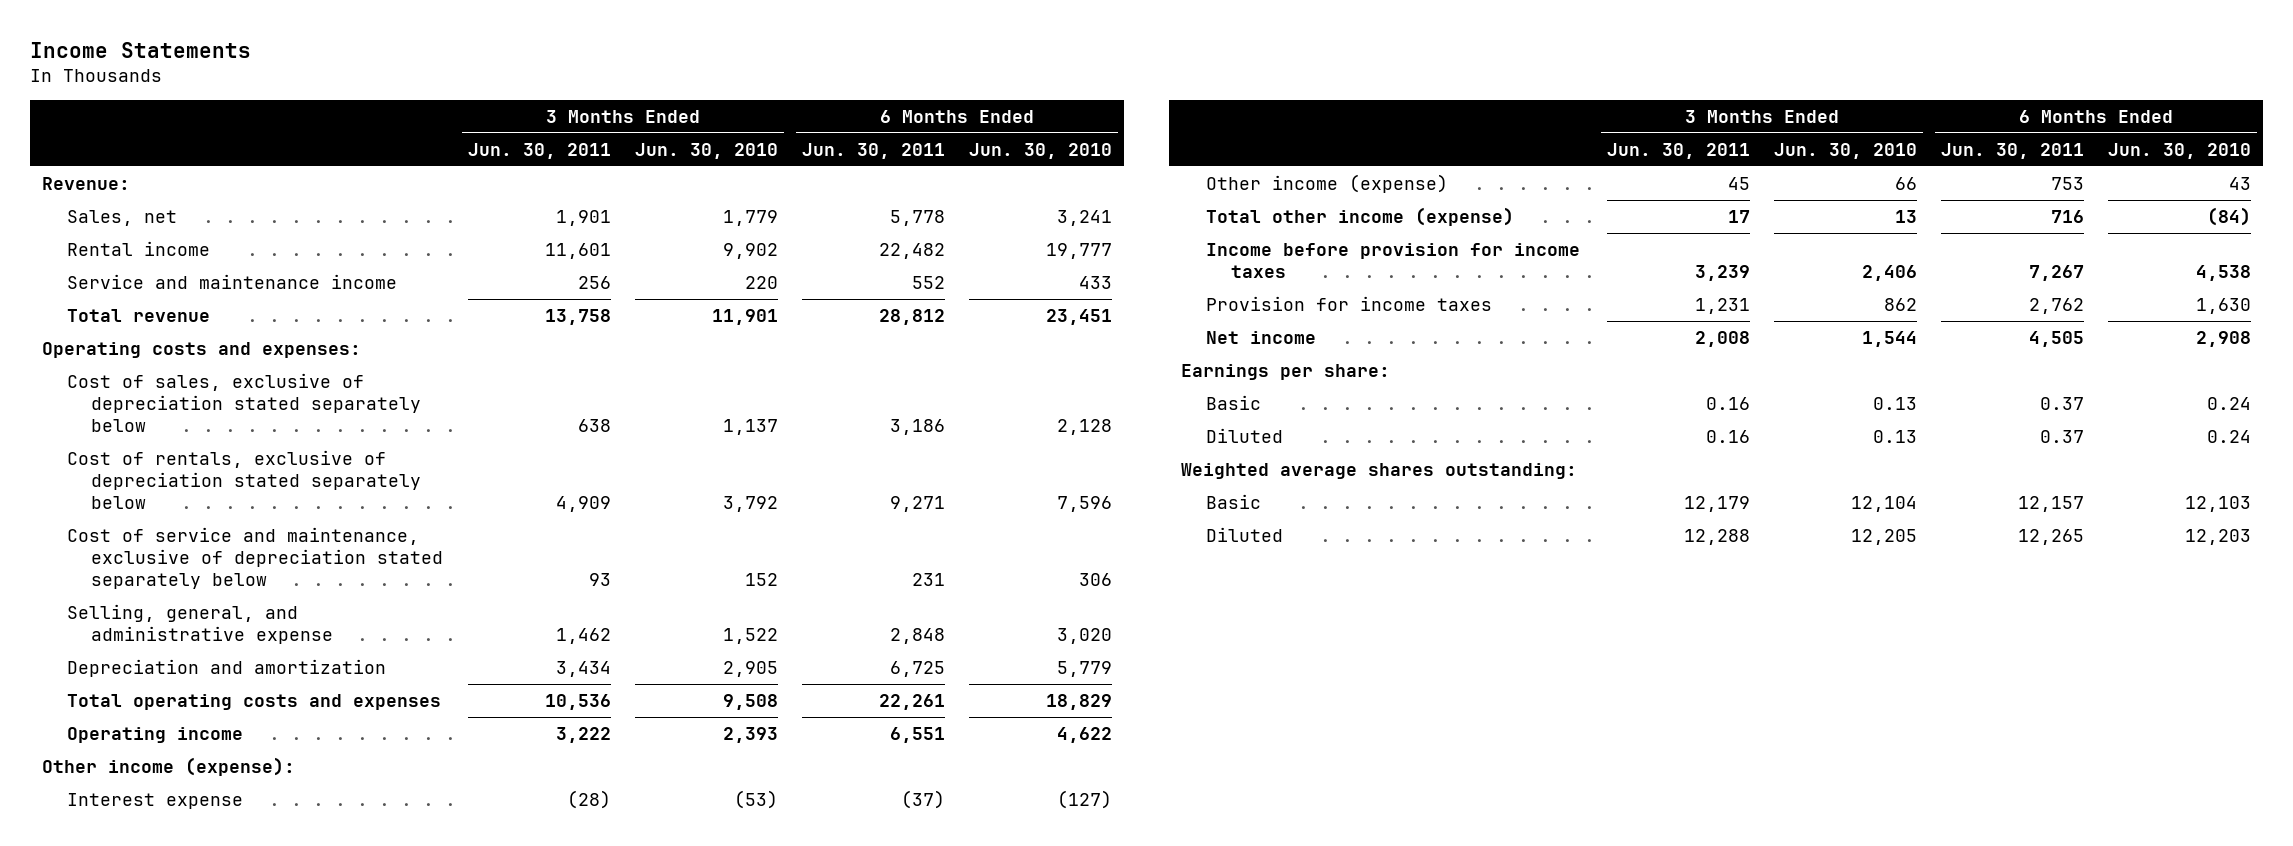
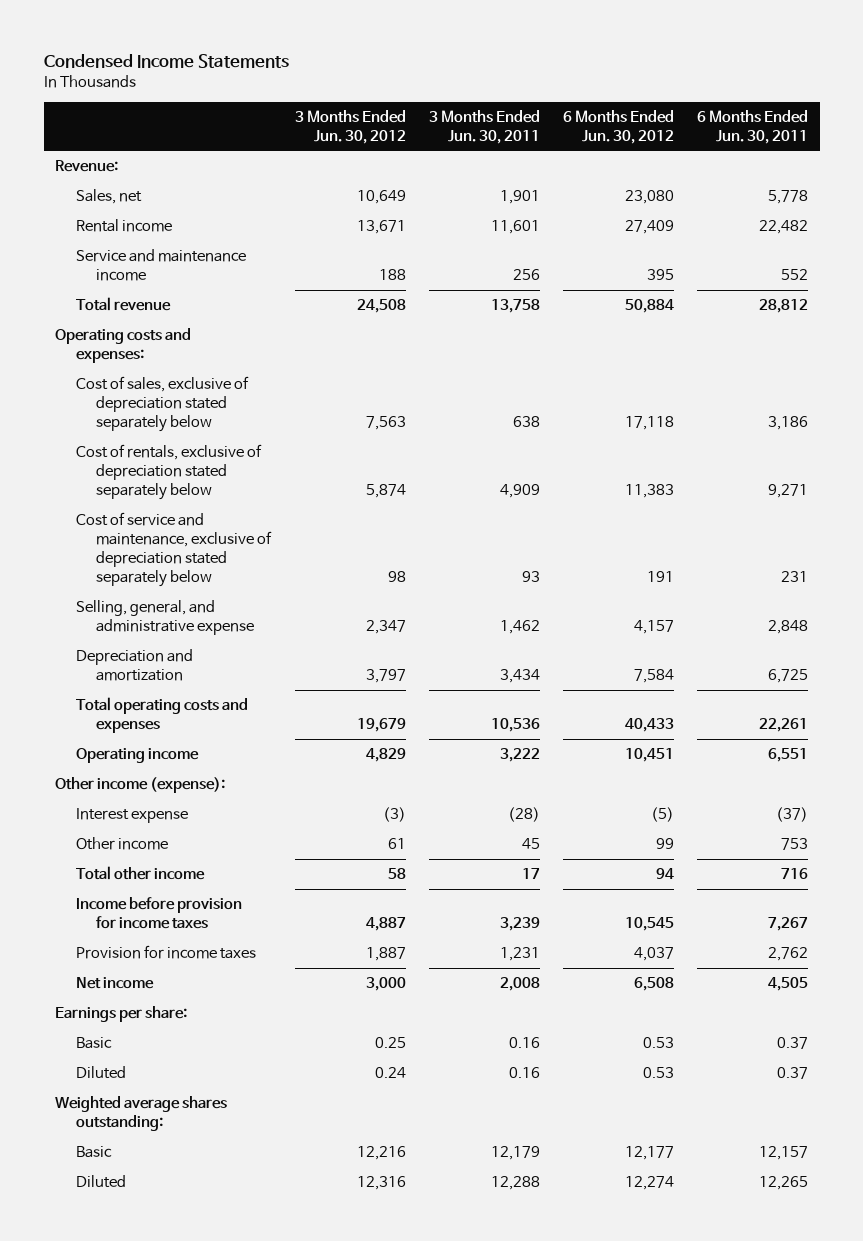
- Income Statements
+ Condensed Income Statements
- | 3 Months Ended Jun. 30, 2011 | 3 Months Ended Jun. 30, 2010 | 6 Months Ended Jun. 30, 2011 | 6 Months Ended Jun. 30, 2010
+ | 3 Months Ended Jun. 30, 2012 | 3 Months Ended Jun. 30, 2011 | 6 Months Ended Jun. 30, 2012 | 6 Months Ended Jun. 30, 2011
- Other income (expense) | 45 | 66 | 753 | 43
- Total other income (expense) | 17 | 13 | 716 | (84)
+ Other income | 61 | 45 | 99 | 753
+ Total other income | 58 | 17 | 94 | 716

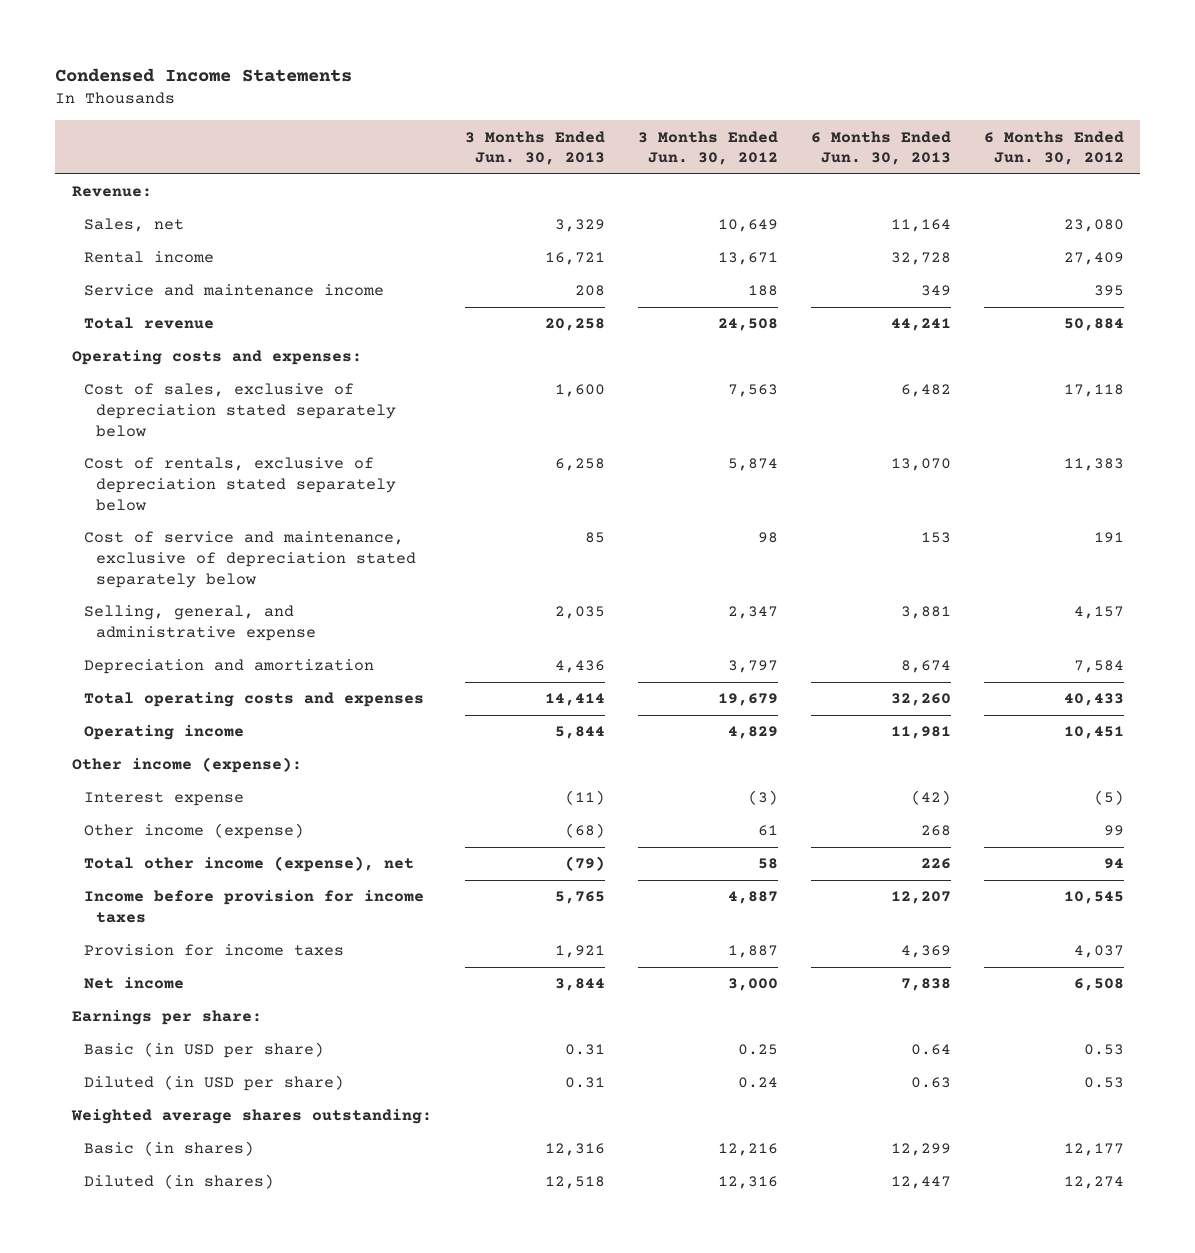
- | 3 Months Ended Jun. 30, 2012 | 3 Months Ended Jun. 30, 2011 | 6 Months Ended Jun. 30, 2012 | 6 Months Ended Jun. 30, 2011
+ | 3 Months Ended Jun. 30, 2013 | 3 Months Ended Jun. 30, 2012 | 6 Months Ended Jun. 30, 2013 | 6 Months Ended Jun. 30, 2012
- Other income | 61 | 45 | 99 | 753
- Total other income | 58 | 17 | 94 | 716
+ Other income (expense) | (68) | 61 | 268 | 99
+ Total other income (expense), net | (79) | 58 | 226 | 94
- Basic | 0.25 | 0.16 | 0.53 | 0.37
- Diluted | 0.24 | 0.16 | 0.53 | 0.37
+ Basic (in USD per share) | 0.31 | 0.25 | 0.64 | 0.53
+ Diluted (in USD per share) | 0.31 | 0.24 | 0.63 | 0.53
- Basic | 12,216 | 12,179 | 12,177 | 12,157
- Diluted | 12,316 | 12,288 | 12,274 | 12,265
+ Basic (in shares) | 12,316 | 12,216 | 12,299 | 12,177
+ Diluted (in shares) | 12,518 | 12,316 | 12,447 | 12,274

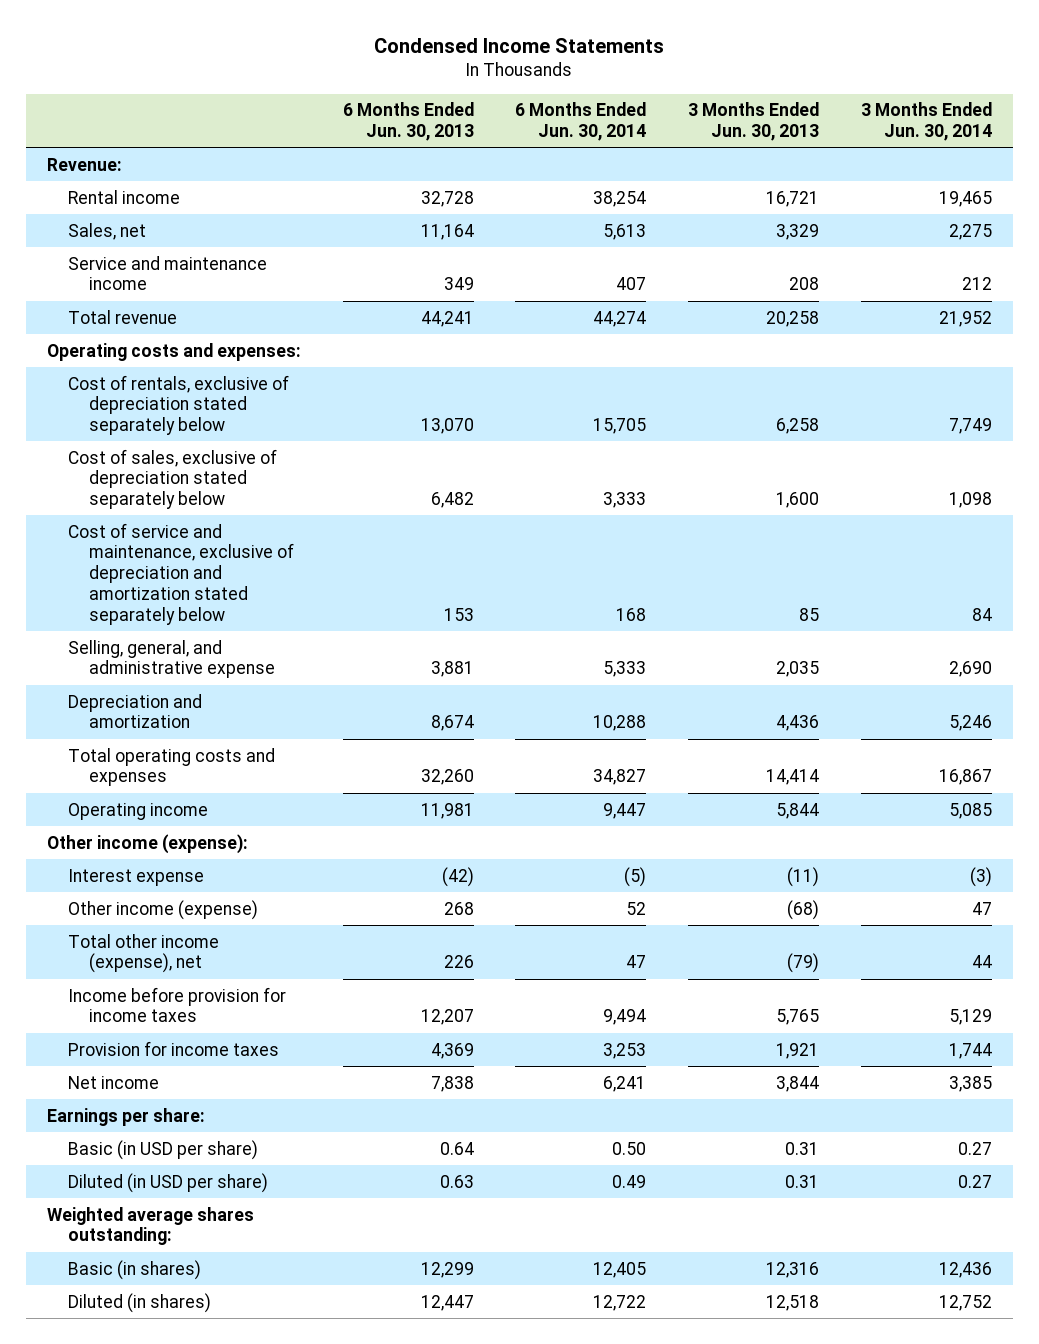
- | 3 Months Ended Jun. 30, 2013 | 3 Months Ended Jun. 30, 2012 | 6 Months Ended Jun. 30, 2013 | 6 Months Ended Jun. 30, 2012
+ | 6 Months Ended Jun. 30, 2013 | 6 Months Ended Jun. 30, 2014 | 3 Months Ended Jun. 30, 2013 | 3 Months Ended Jun. 30, 2014
moved down: Sales, net | 11,164 | 5,613 | 3,329 | 2,275
- Cost of service and maintenance, exclusive of depreciation stated separately below | 85 | 98 | 153 | 191
moved down: Cost of sales, exclusive of depreciation stated separately below | 6,482 | 3,333 | 1,600 | 1,098
+ Cost of service and maintenance, exclusive of depreciation and amortization stated separately below | 153 | 168 | 85 | 84

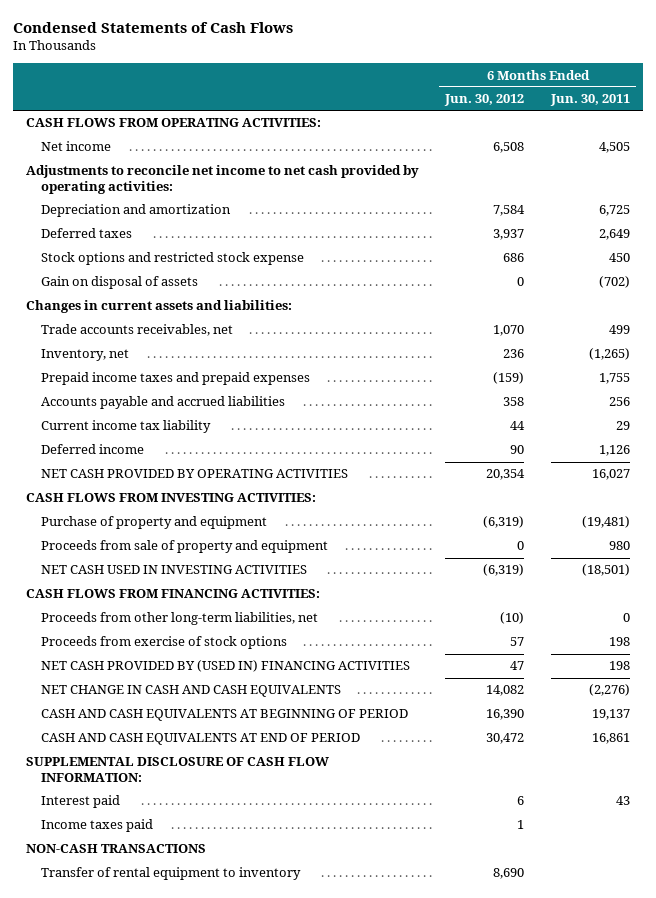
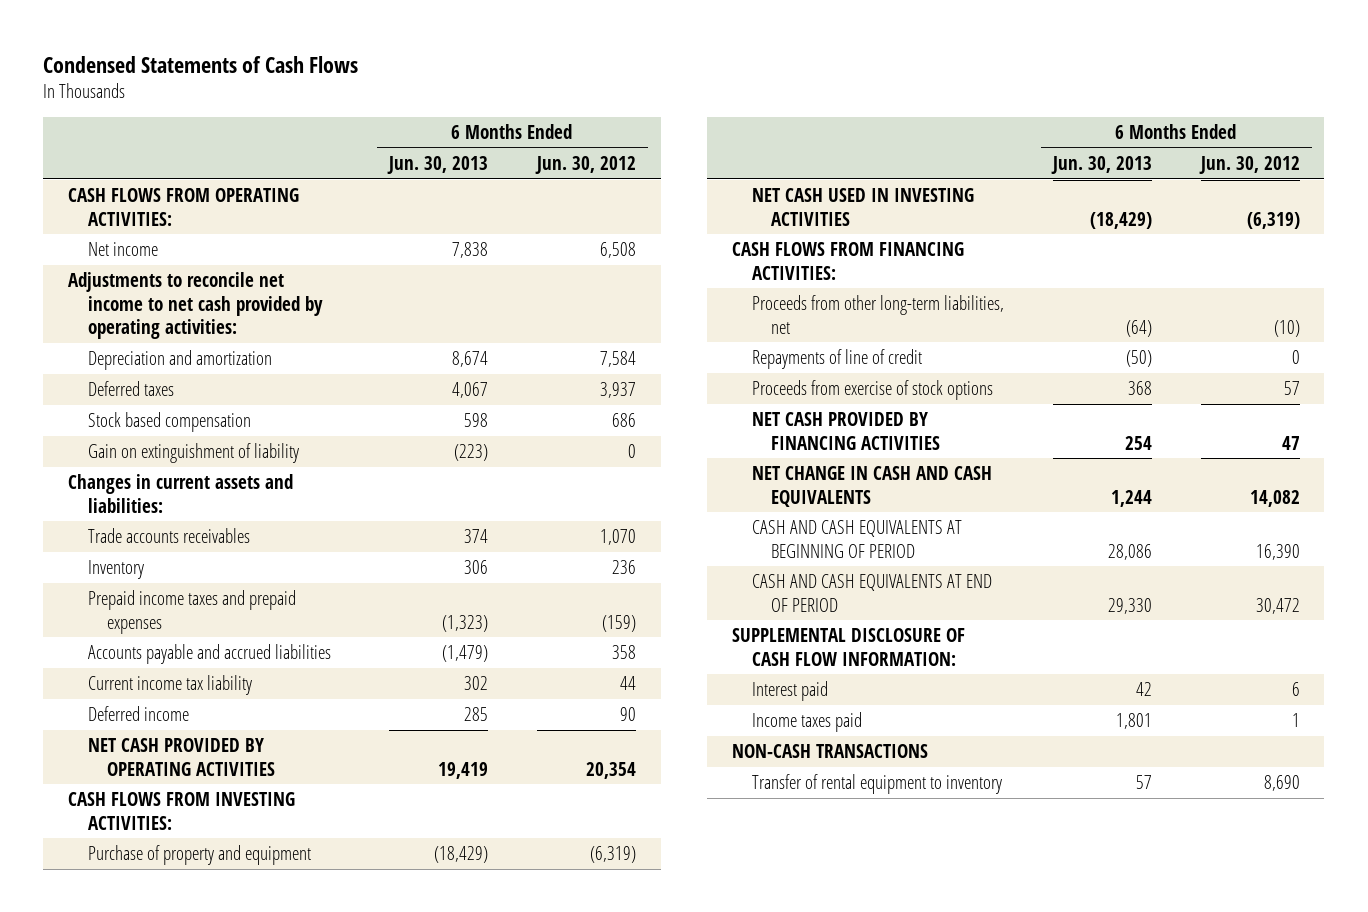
- | 6 Months Ended Jun. 30, 2012 | 6 Months Ended Jun. 30, 2011
+ | 6 Months Ended Jun. 30, 2013 | 6 Months Ended Jun. 30, 2012
- Stock options and restricted stock expense | 686 | 450
- Gain on disposal of assets | 0 | (702)
+ Stock based compensation | 598 | 686
+ Gain on extinguishment of liability | (223) | 0
- Trade accounts receivables, net | 1,070 | 499
- Inventory, net | 236 | (1,265)
+ Trade accounts receivables | 374 | 1,070
+ Inventory | 306 | 236
- Proceeds from sale of property and equipment | 0 | 980
+ Repayments of line of credit | (50) | 0
- NET CASH PROVIDED BY (USED IN) FINANCING ACTIVITIES | 47 | 198
+ NET CASH PROVIDED BY FINANCING ACTIVITIES | 254 | 47

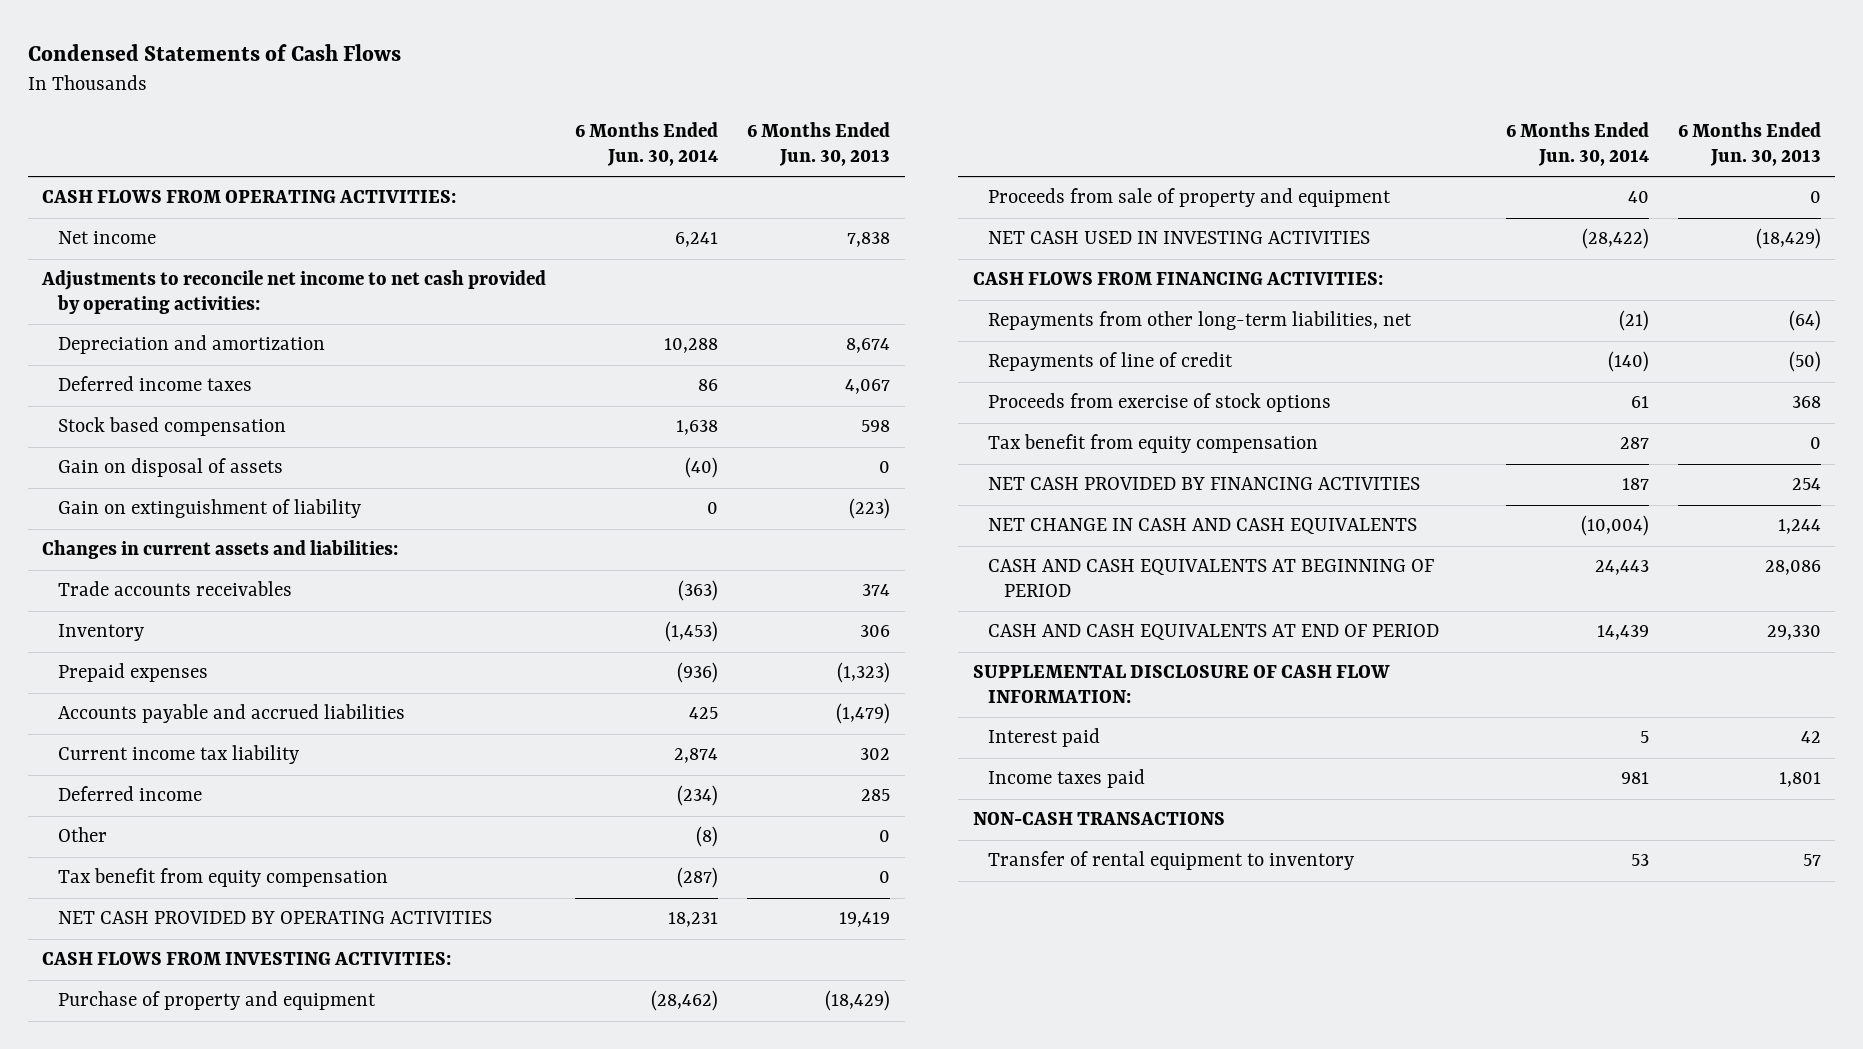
- | 6 Months Ended Jun. 30, 2013 | 6 Months Ended Jun. 30, 2012
+ | 6 Months Ended Jun. 30, 2014 | 6 Months Ended Jun. 30, 2013
- Deferred taxes | 4,067 | 3,937
+ Deferred income taxes | 86 | 4,067
+ Gain on disposal of assets | (40) | 0
- Prepaid income taxes and prepaid expenses | (1,323) | (159)
+ Prepaid expenses | (936) | (1,323)
+ Other | (8) | 0
+ Tax benefit from equity compensation | (287) | 0
+ Proceeds from sale of property and equipment | 40 | 0
- Proceeds from other long-term liabilities, net | (64) | (10)
+ Repayments from other long-term liabilities, net | (21) | (64)
+ Tax benefit from equity compensation | 287 | 0

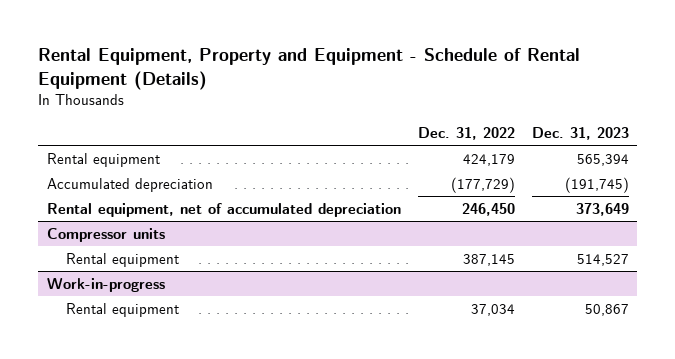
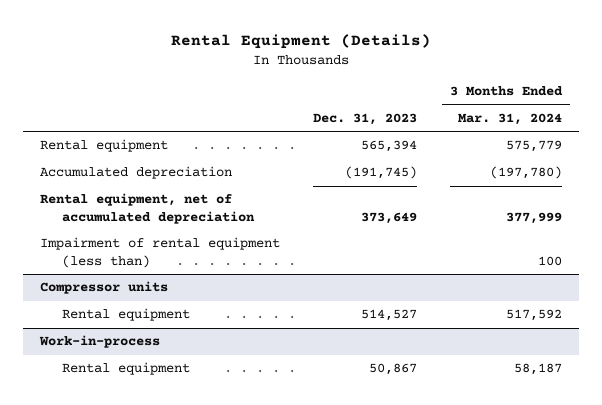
- Rental Equipment, Property and Equipment - Schedule of Rental Equipment (Details)
+ Rental Equipment (Details)
- | Dec. 31, 2022 | Dec. 31, 2023
+ | Dec. 31, 2023 | 3 Months Ended Mar. 31, 2024
+ Impairment of rental equipment (less than) | | 100
- Work-in-progress
+ Work-in-process

